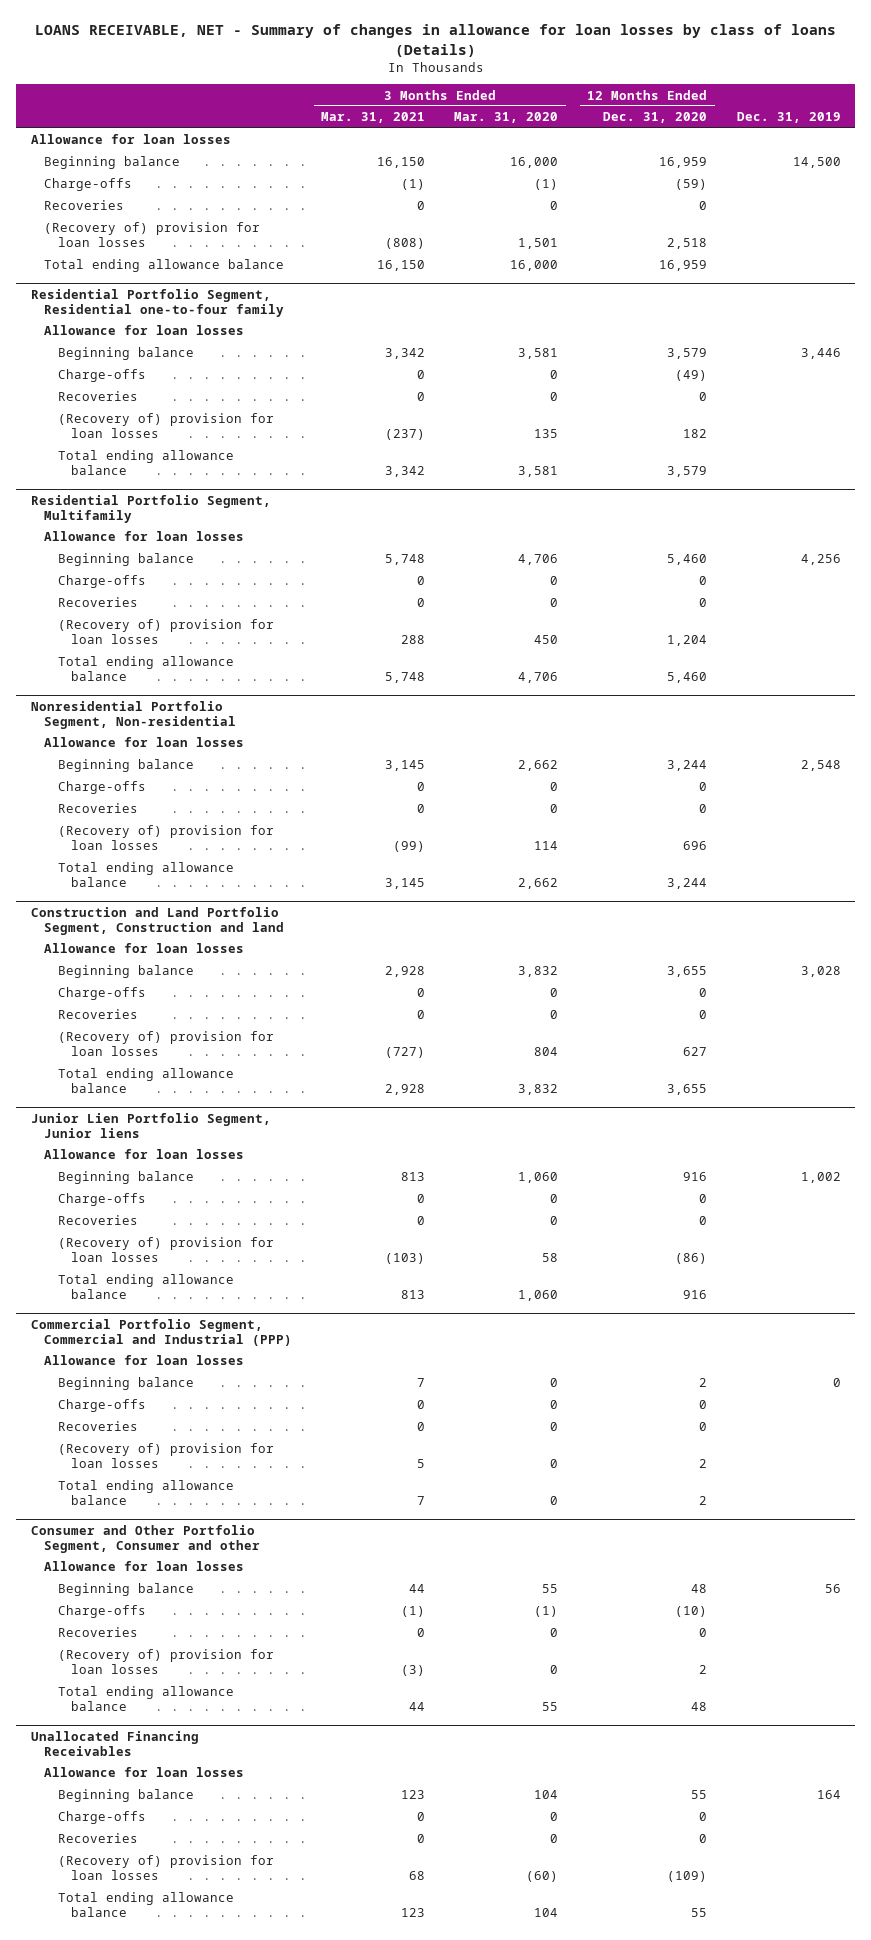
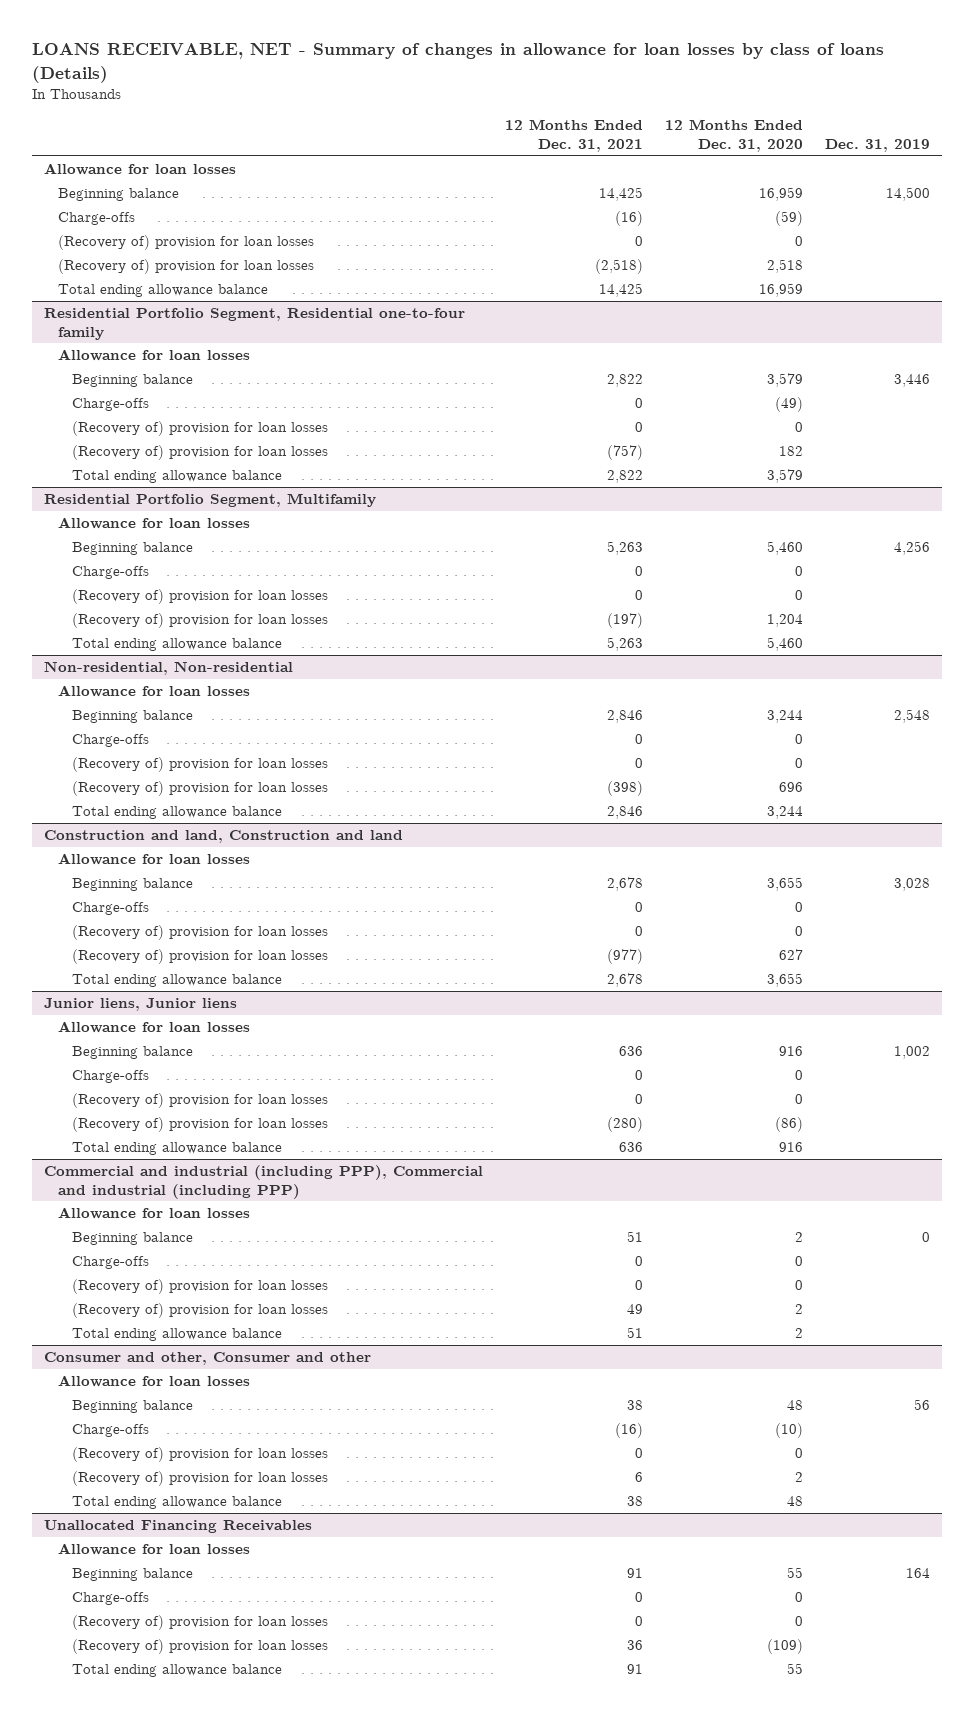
- | 3 Months Ended Mar. 31, 2021 | 3 Months Ended Mar. 31, 2020 | 12 Months Ended Dec. 31, 2020 | Dec. 31, 2019
+ | 12 Months Ended Dec. 31, 2021 | 12 Months Ended Dec. 31, 2020 | Dec. 31, 2019
- Recoveries | 0 | 0 | 0 |
+ (Recovery of) provision for loan losses | 0 | 0 |
@ Residential Portfolio Segment, Residential one-to-four family
- Recoveries | 0 | 0 | 0 |
+ (Recovery of) provision for loan losses | 0 | 0 |
@ Residential Portfolio Segment, Multifamily
- Recoveries | 0 | 0 | 0 |
+ (Recovery of) provision for loan losses | 0 | 0 |
- Nonresidential Portfolio Segment, Non-residential
+ Non-residential, Non-residential
- Recoveries | 0 | 0 | 0 |
+ (Recovery of) provision for loan losses | 0 | 0 |
- Construction and Land Portfolio Segment, Construction and land
+ Construction and land, Construction and land
- Recoveries | 0 | 0 | 0 |
+ (Recovery of) provision for loan losses | 0 | 0 |
- Junior Lien Portfolio Segment, Junior liens
+ Junior liens, Junior liens
- Recoveries | 0 | 0 | 0 |
+ (Recovery of) provision for loan losses | 0 | 0 |
- Commercial Portfolio Segment, Commercial and Industrial (PPP)
+ Commercial and industrial (including PPP), Commercial and industrial (including PPP)
- Recoveries | 0 | 0 | 0 |
+ (Recovery of) provision for loan losses | 0 | 0 |
- Consumer and Other Portfolio Segment, Consumer and other
+ Consumer and other, Consumer and other
- Recoveries | 0 | 0 | 0 |
+ (Recovery of) provision for loan losses | 0 | 0 |
@ Unallocated Financing Receivables
- Recoveries | 0 | 0 | 0 |
+ (Recovery of) provision for loan losses | 0 | 0 |

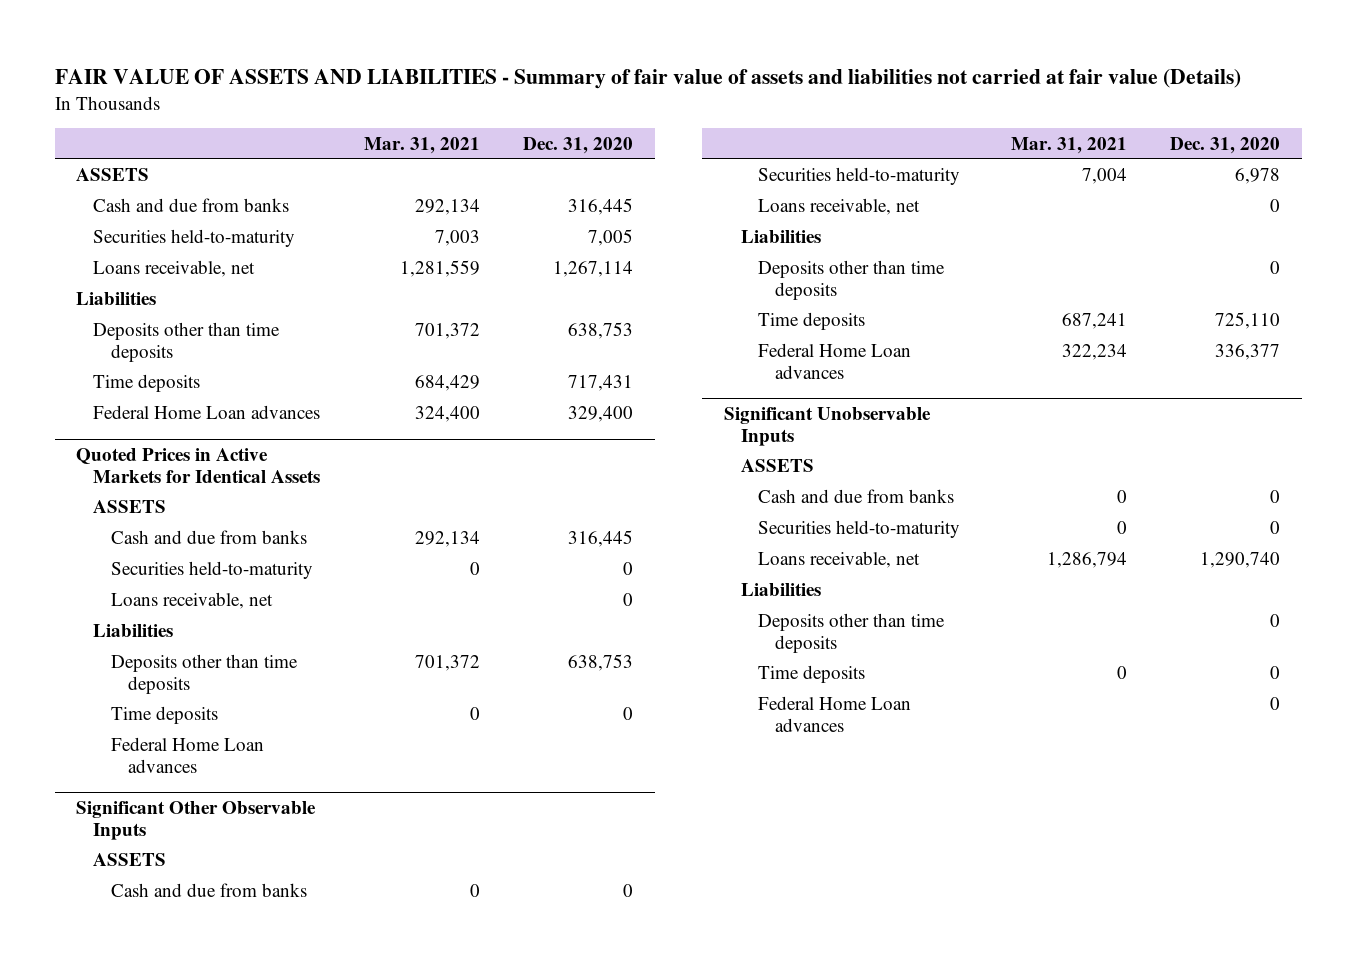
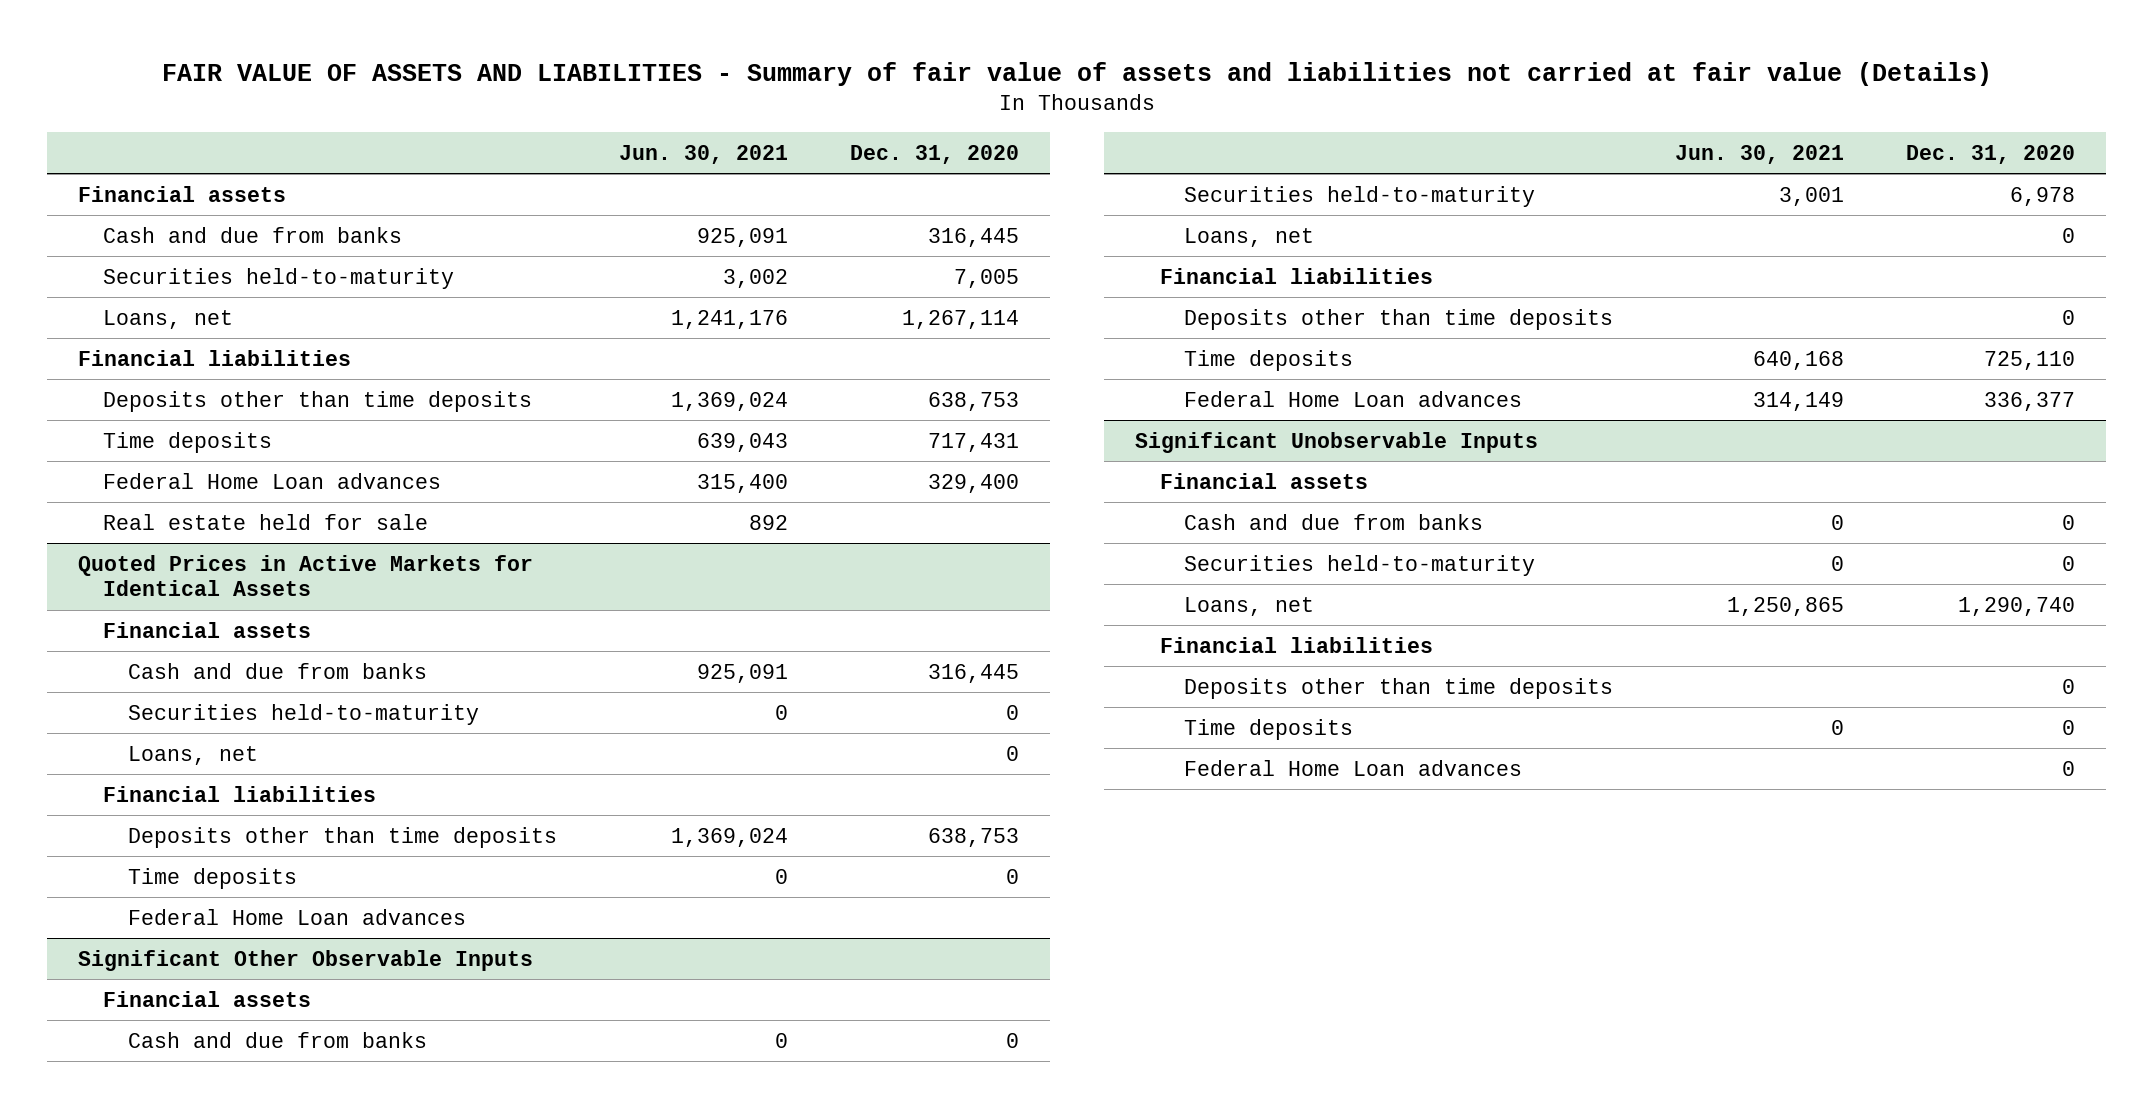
- | Mar. 31, 2021 | Dec. 31, 2020
+ | Jun. 30, 2021 | Dec. 31, 2020
- ASSETS
+ Financial assets
- Loans receivable, net | 1,281,559 | 1,267,114
- Liabilities
+ Loans, net | 1,241,176 | 1,267,114
+ Financial liabilities
+ Real estate held for sale | 892 |
@ Quoted Prices in Active Markets for Identical Assets
- ASSETS
+ Financial assets
- Loans receivable, net | | 0
- Liabilities
+ Loans, net | | 0
+ Financial liabilities
@ Significant Other Observable Inputs
- ASSETS
+ Financial assets
- Loans receivable, net | | 0
- Liabilities
+ Loans, net | | 0
+ Financial liabilities
@ Significant Unobservable Inputs
- ASSETS
+ Financial assets
- Loans receivable, net | 1,286,794 | 1,290,740
- Liabilities
+ Loans, net | 1,250,865 | 1,290,740
+ Financial liabilities

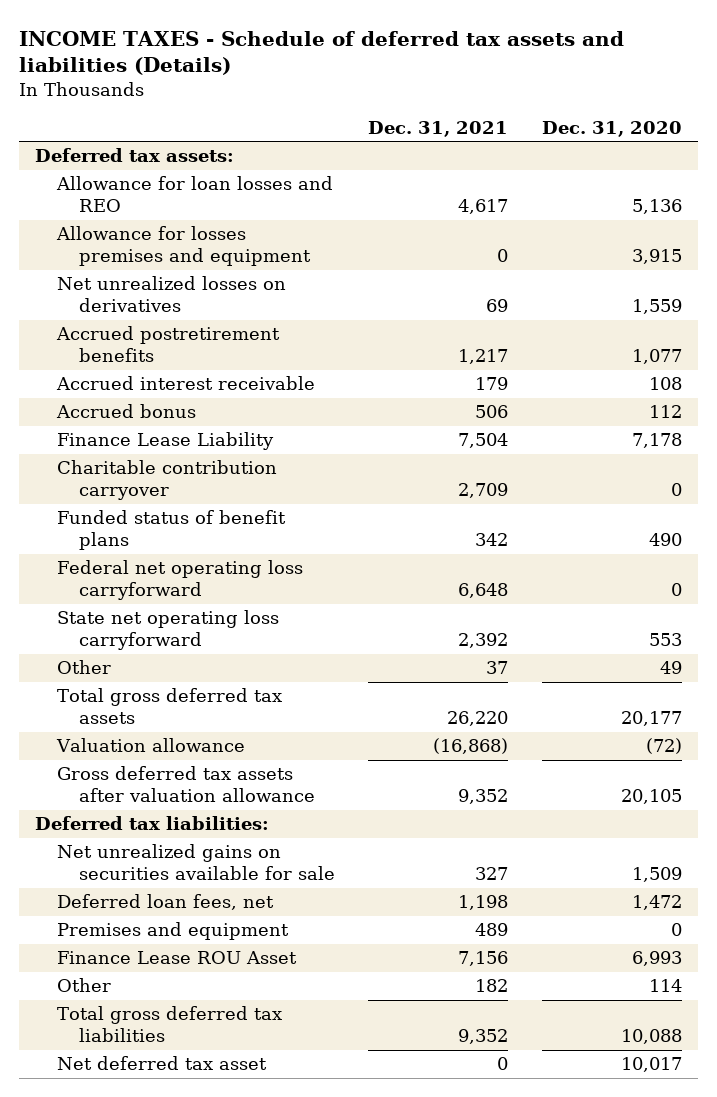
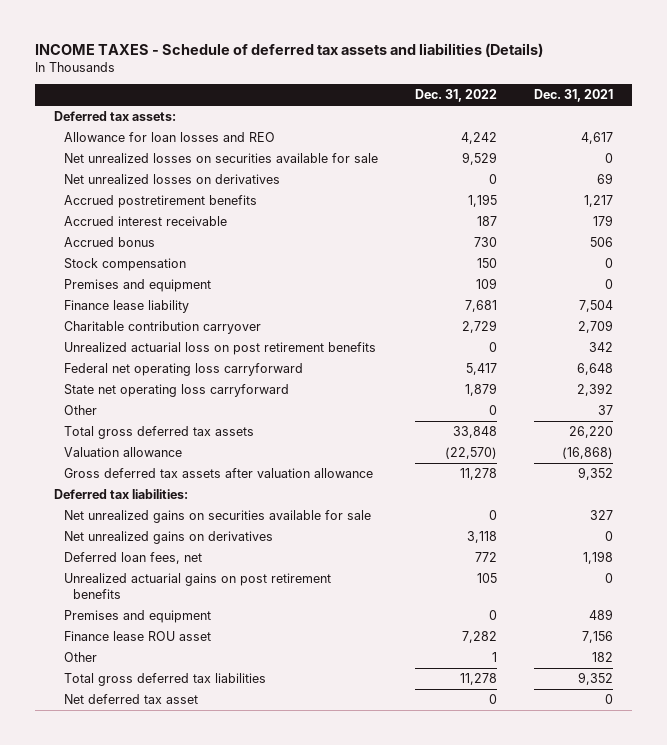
- | Dec. 31, 2021 | Dec. 31, 2020
+ | Dec. 31, 2022 | Dec. 31, 2021
- Allowance for losses premises and equipment | 0 | 3,915
+ Net unrealized losses on securities available for sale | 9,529 | 0
- Finance Lease Liability | 7,504 | 7,178
+ Stock compensation | 150 | 0
+ Premises and equipment | 109 | 0
+ Finance lease liability | 7,681 | 7,504
- Funded status of benefit plans | 342 | 490
+ Unrealized actuarial loss on post retirement benefits | 0 | 342
+ Net unrealized gains on derivatives | 3,118 | 0
+ Unrealized actuarial gains on post retirement benefits | 105 | 0
- Finance Lease ROU Asset | 7,156 | 6,993
+ Finance lease ROU asset | 7,282 | 7,156

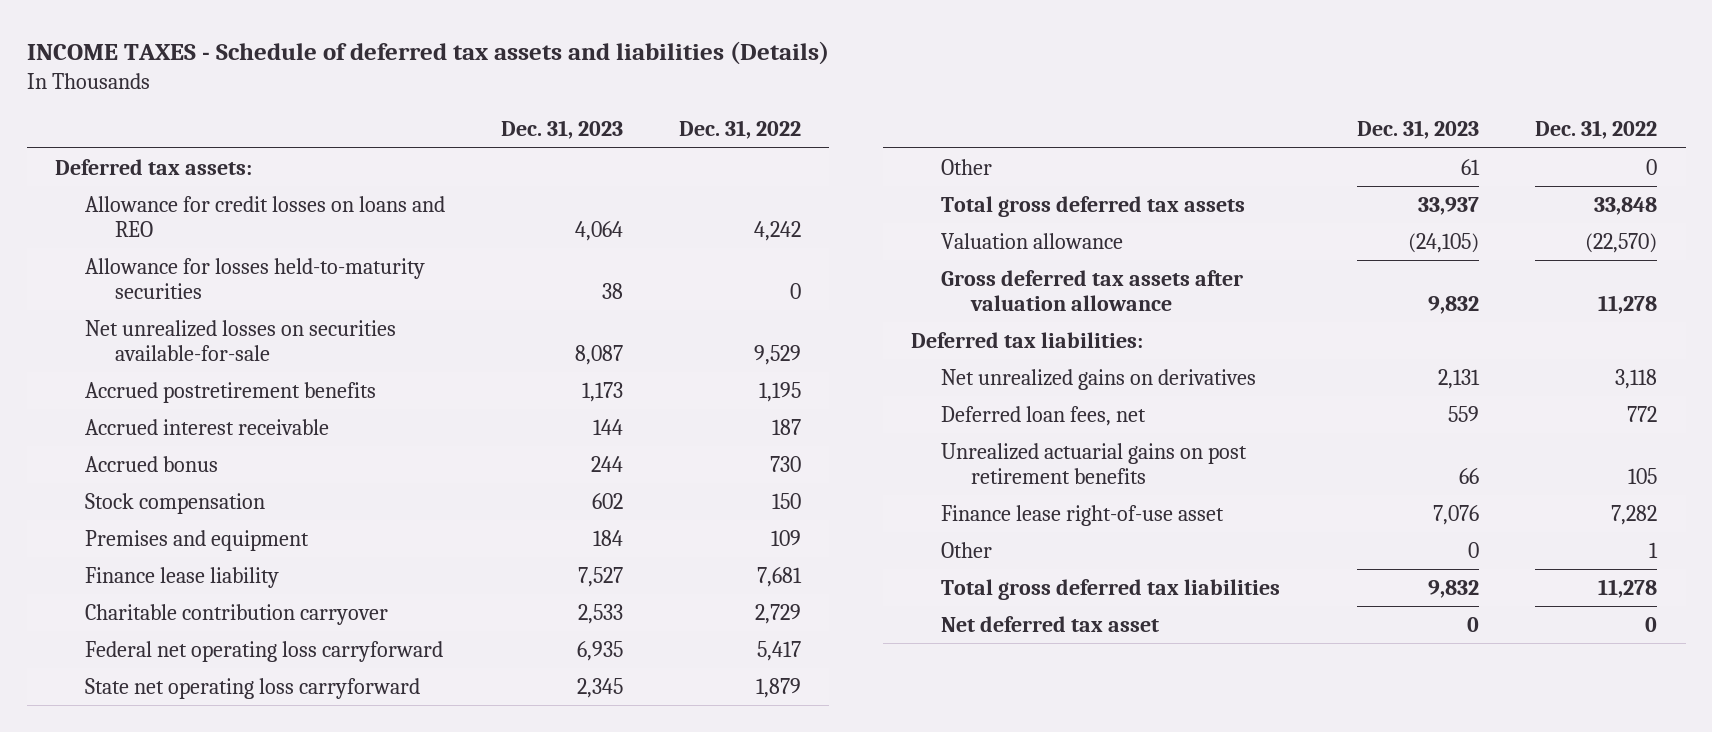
- | Dec. 31, 2022 | Dec. 31, 2021
+ | Dec. 31, 2023 | Dec. 31, 2022
- Allowance for loan losses and REO | 4,242 | 4,617
- Net unrealized losses on securities available for sale | 9,529 | 0
- Net unrealized losses on derivatives | 0 | 69
+ Allowance for credit losses on loans and REO | 4,064 | 4,242
+ Allowance for losses held-to-maturity securities | 38 | 0
+ Net unrealized losses on securities available-for-sale | 8,087 | 9,529
- Unrealized actuarial loss on post retirement benefits | 0 | 342
- Net unrealized gains on securities available for sale | 0 | 327
- Premises and equipment | 0 | 489
- Finance lease ROU asset | 7,282 | 7,156
+ Finance lease right-of-use asset | 7,076 | 7,282

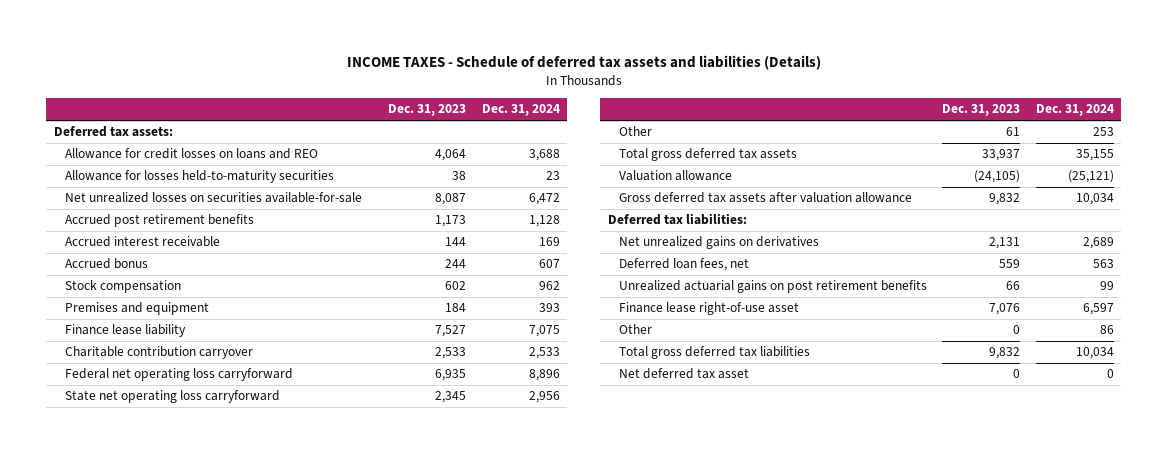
- | Dec. 31, 2023 | Dec. 31, 2022
+ | Dec. 31, 2023 | Dec. 31, 2024
- Accrued postretirement benefits | 1,173 | 1,195
+ Accrued post retirement benefits | 1,173 | 1,128

